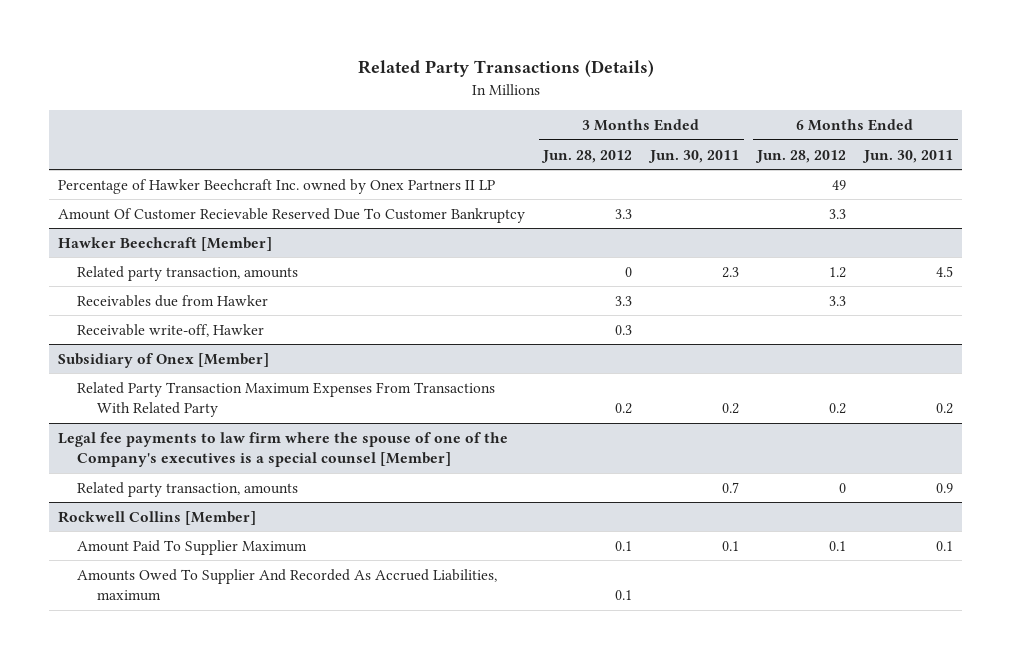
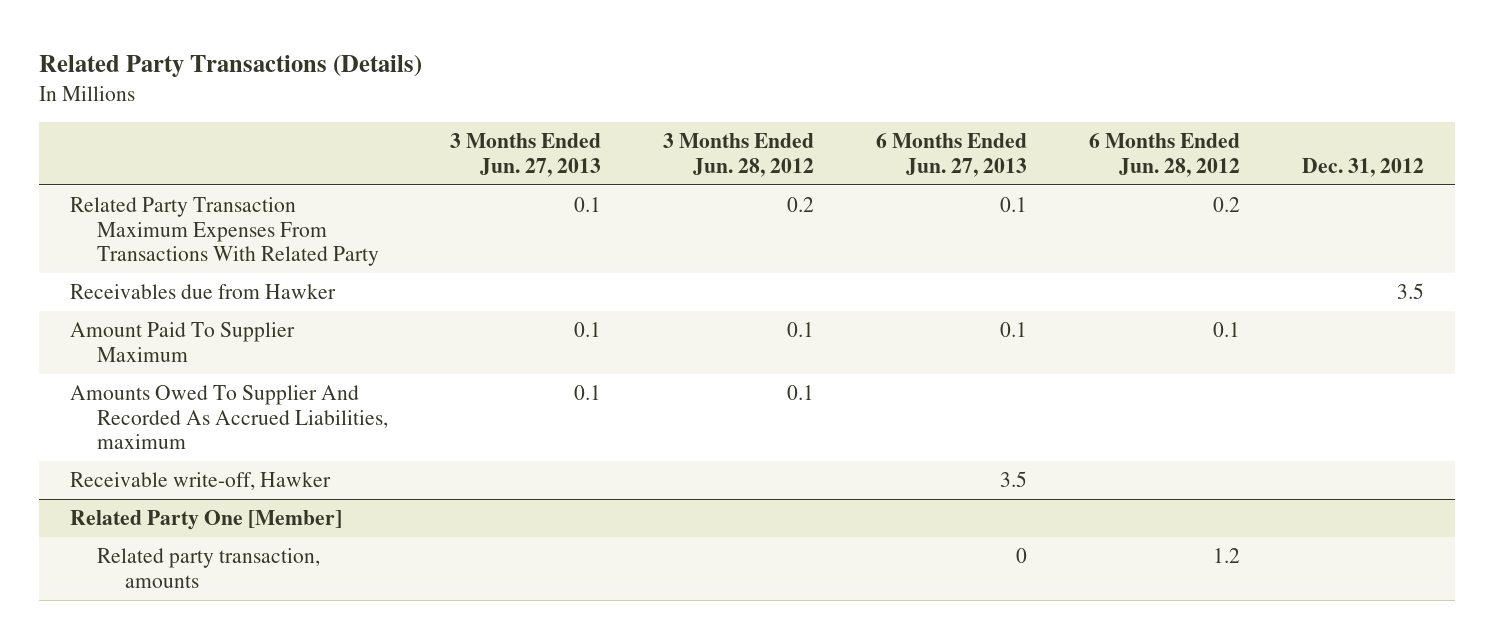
- | 3 Months Ended Jun. 28, 2012 | 3 Months Ended Jun. 30, 2011 | 6 Months Ended Jun. 28, 2012 | 6 Months Ended Jun. 30, 2011
+ | 3 Months Ended Jun. 27, 2013 | 3 Months Ended Jun. 28, 2012 | 6 Months Ended Jun. 27, 2013 | 6 Months Ended Jun. 28, 2012 | Dec. 31, 2012
- Percentage of Hawker Beechcraft Inc. owned by Onex Partners II LP | | | 49 |
- Amount Of Customer Recievable Reserved Due To Customer Bankruptcy | 3.3 | | 3.3 |
- Hawker Beechcraft [Member]
- Related party transaction, amounts | 0 | 2.3 | 1.2 | 4.5
- Receivables due from Hawker | 3.3 | | 3.3 |
- Receivable write-off, Hawker | 0.3 | | |
- Subsidiary of Onex [Member]
- Related Party Transaction Maximum Expenses From Transactions With Related Party | 0.2 | 0.2 | 0.2 | 0.2
- Legal fee payments to law firm where the spouse of one of the Company's executives is a special counsel [Member]
- Related party transaction, amounts | | 0.7 | 0 | 0.9
- Rockwell Collins [Member]
- Amount Paid To Supplier Maximum | 0.1 | 0.1 | 0.1 | 0.1
- Amounts Owed To Supplier And Recorded As Accrued Liabilities, maximum | 0.1 | | |
+ Related Party Transaction Maximum Expenses From Transactions With Related Party | 0.1 | 0.2 | 0.1 | 0.2 |
+ Receivables due from Hawker | | | | | 3.5
+ Amount Paid To Supplier Maximum | 0.1 | 0.1 | 0.1 | 0.1 |
+ Amounts Owed To Supplier And Recorded As Accrued Liabilities, maximum | 0.1 | 0.1 | | |
+ Receivable write-off, Hawker | | | 3.5 | |
+ Related Party One [Member]
+ Related party transaction, amounts | | | 0 | 1.2 |

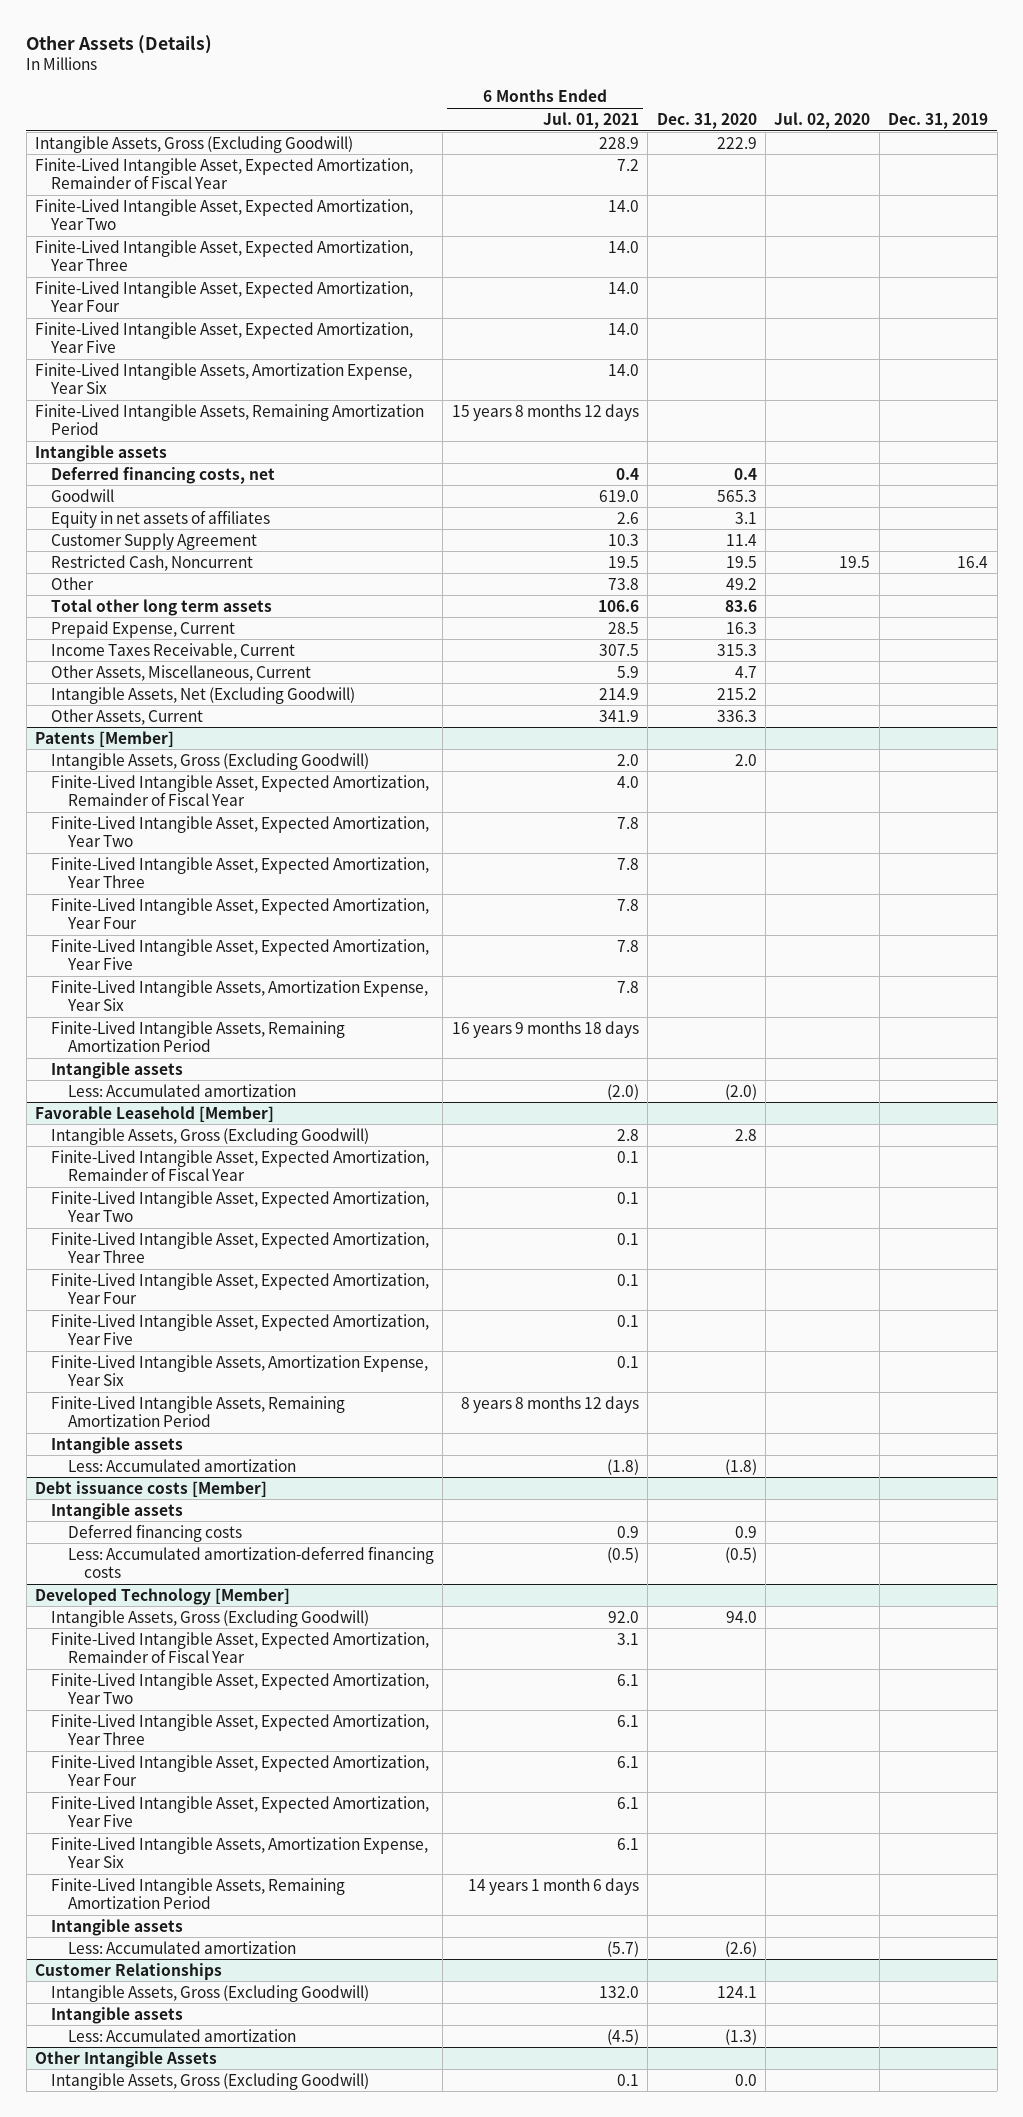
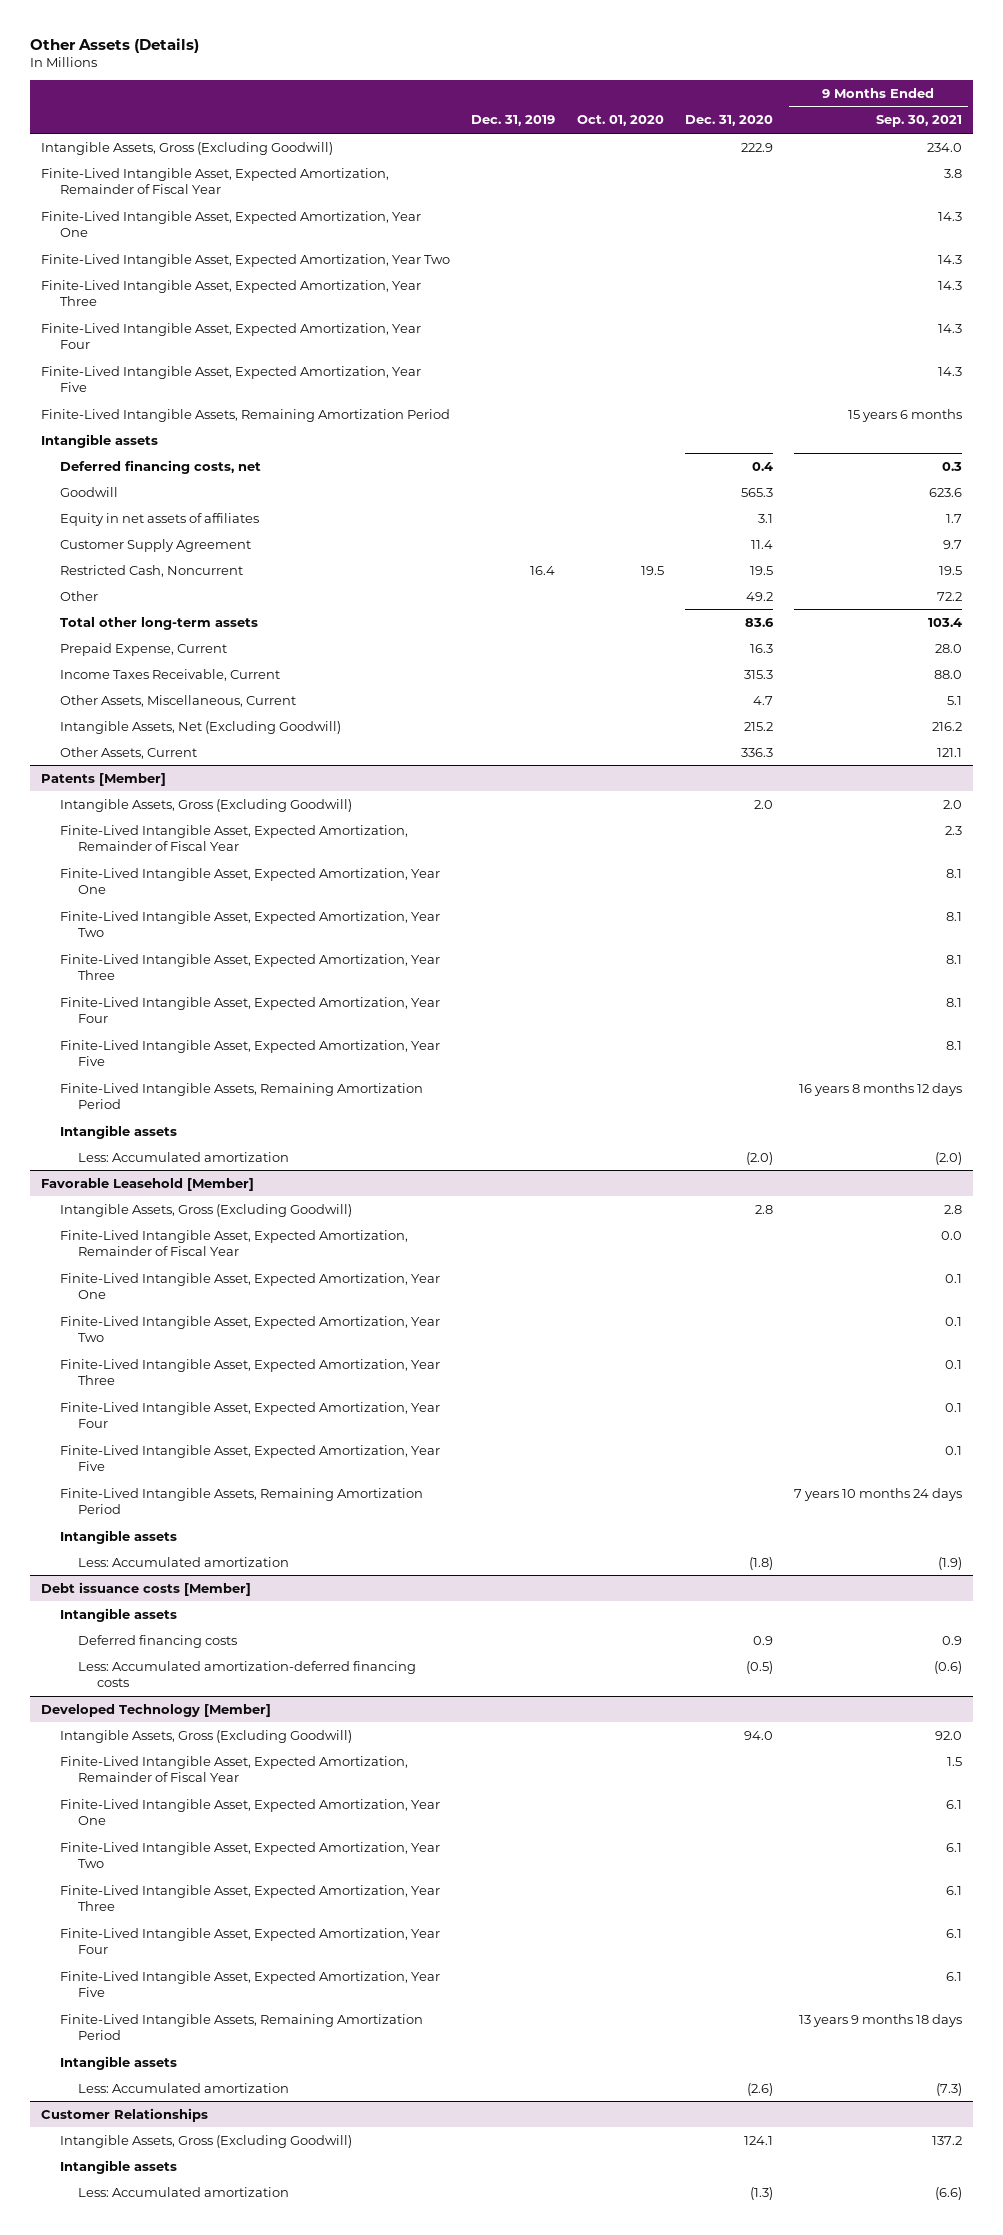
- | 6 Months Ended Jul. 01, 2021 | Dec. 31, 2020 | Jul. 02, 2020 | Dec. 31, 2019
+ | Dec. 31, 2019 | Oct. 01, 2020 | Dec. 31, 2020 | 9 Months Ended Sep. 30, 2021
+ Finite-Lived Intangible Asset, Expected Amortization, Year One | | | | 14.3
- Finite-Lived Intangible Assets, Amortization Expense, Year Six | 14.0 | | |
- Total other long term assets | 106.6 | 83.6 | |
+ Total other long-term assets | | | 83.6 | 103.4
@ Patents [Member]
+ Finite-Lived Intangible Asset, Expected Amortization, Year One | | | | 8.1
- Finite-Lived Intangible Assets, Amortization Expense, Year Six | 7.8 | | |
@ Favorable Leasehold [Member]
+ Finite-Lived Intangible Asset, Expected Amortization, Year One | | | | 0.1
- Finite-Lived Intangible Assets, Amortization Expense, Year Six | 0.1 | | |
@ Developed Technology [Member]
+ Finite-Lived Intangible Asset, Expected Amortization, Year One | | | | 6.1
- Finite-Lived Intangible Assets, Amortization Expense, Year Six | 6.1 | | |
- Other Intangible Assets
- Intangible Assets, Gross (Excluding Goodwill) | 0.1 | 0.0 | |

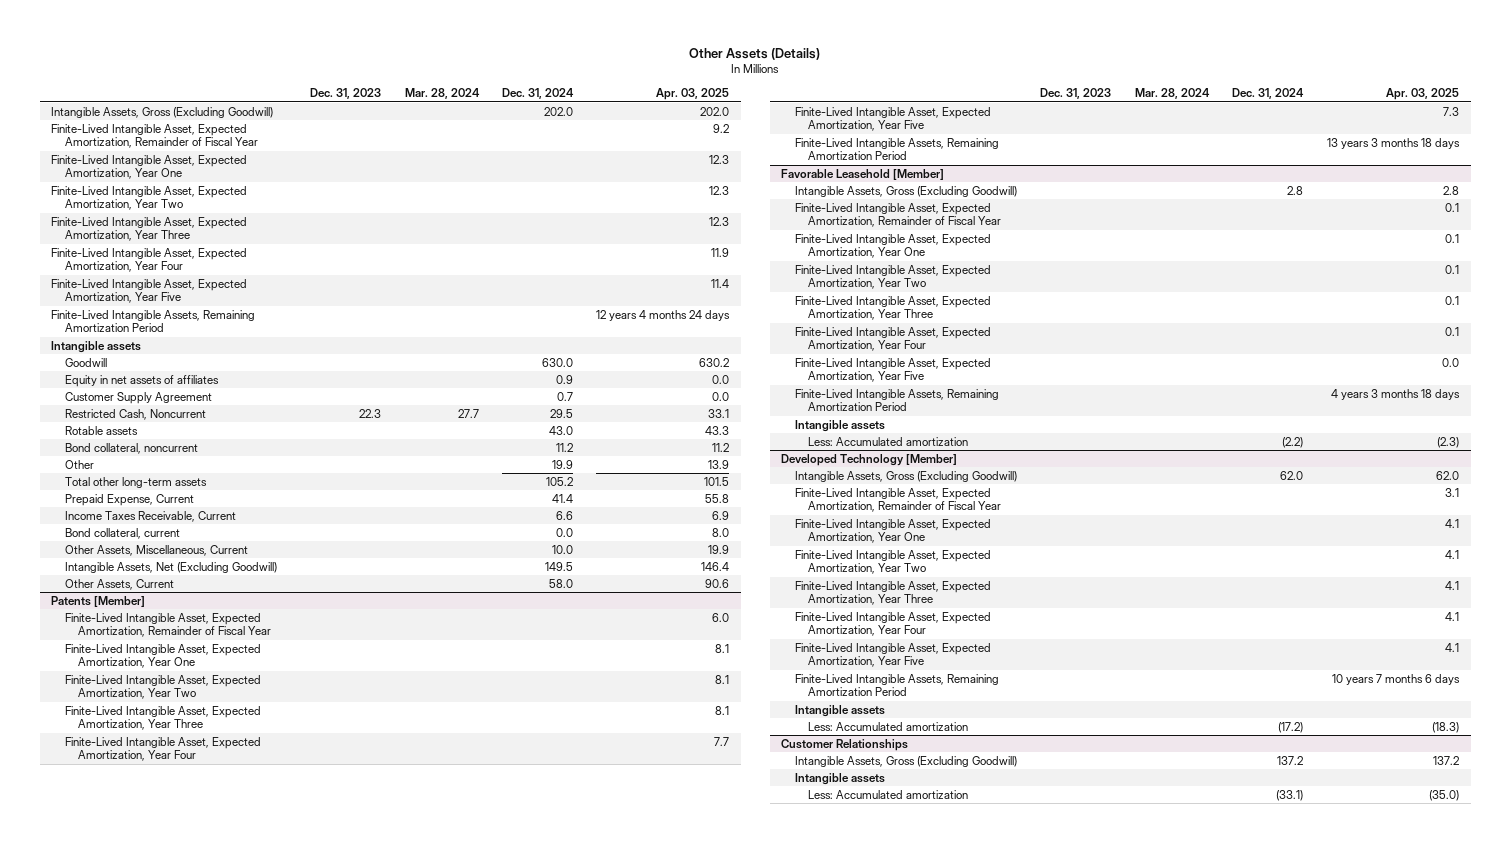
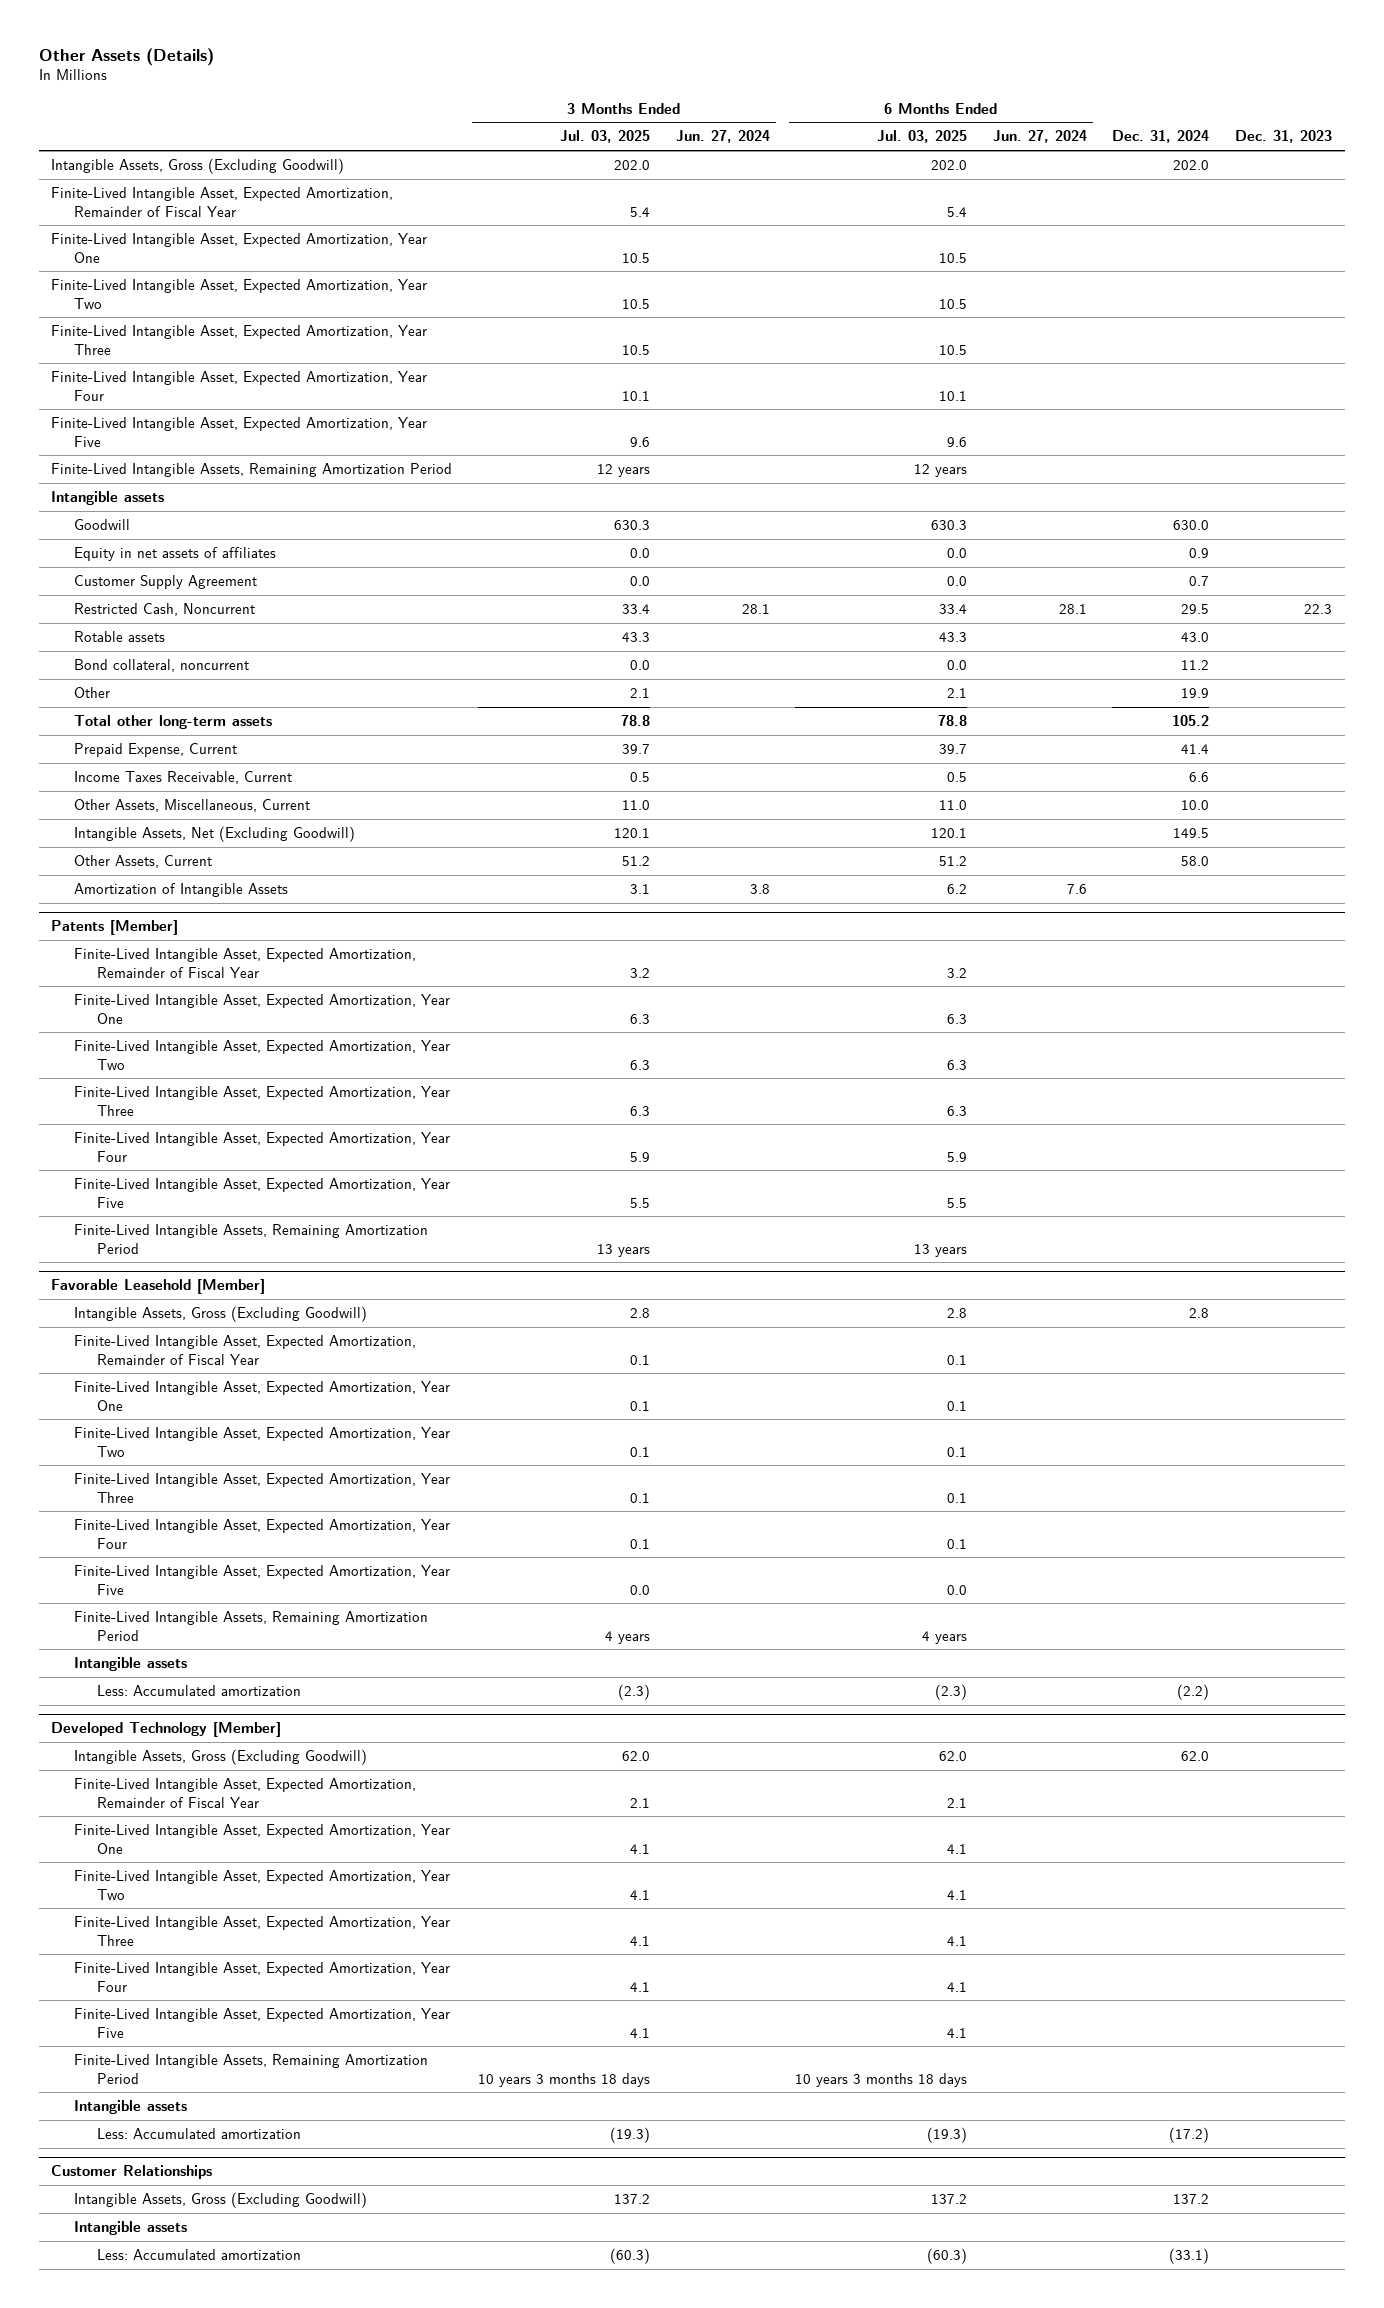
- | Dec. 31, 2023 | Mar. 28, 2024 | Dec. 31, 2024 | Apr. 03, 2025
+ | 3 Months Ended Jul. 03, 2025 | 3 Months Ended Jun. 27, 2024 | 6 Months Ended Jul. 03, 2025 | 6 Months Ended Jun. 27, 2024 | Dec. 31, 2024 | Dec. 31, 2023
- Bond collateral, current | | | 0.0 | 8.0
+ Amortization of Intangible Assets | 3.1 | 3.8 | 6.2 | 7.6 | |

